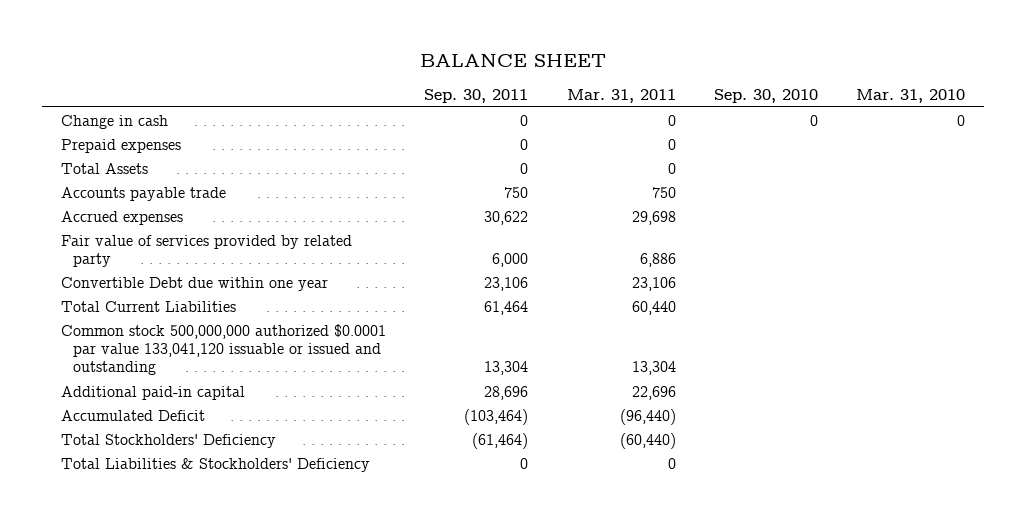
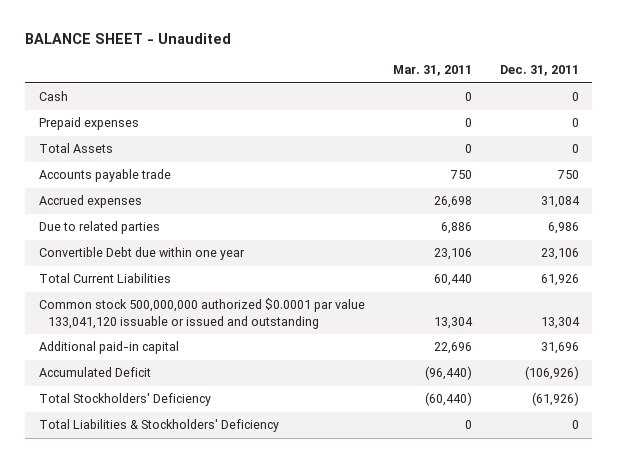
- BALANCE SHEET
+ BALANCE SHEET - Unaudited
- | Sep. 30, 2011 | Mar. 31, 2011 | Sep. 30, 2010 | Mar. 31, 2010
+ | Mar. 31, 2011 | Dec. 31, 2011
- Change in cash | 0 | 0 | 0 | 0
+ Cash | 0 | 0
- Accrued expenses | 30,622 | 29,698 | |
- Fair value of services provided by related party | 6,000 | 6,886 | |
+ Accrued expenses | 26,698 | 31,084
+ Due to related parties | 6,886 | 6,986

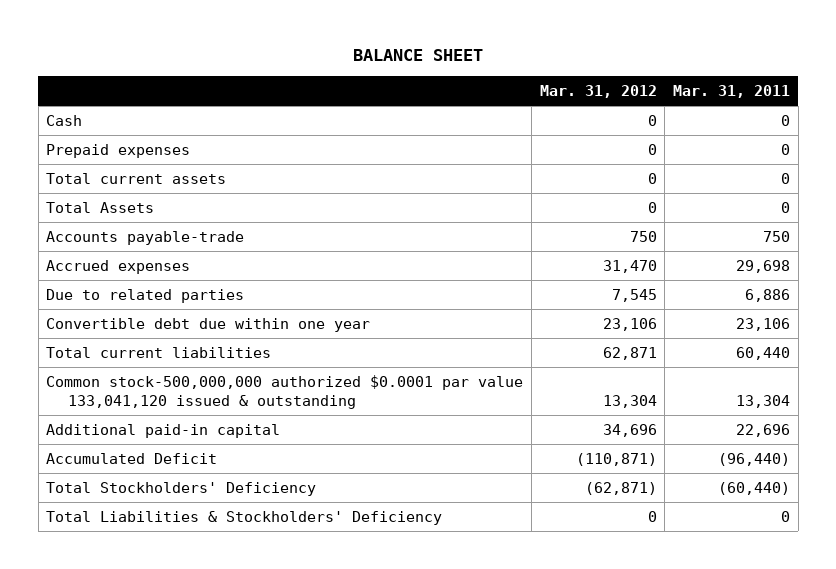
- BALANCE SHEET - Unaudited
+ BALANCE SHEET
- | Mar. 31, 2011 | Dec. 31, 2011
+ | Mar. 31, 2012 | Mar. 31, 2011
+ Total current assets | 0 | 0
- Accounts payable trade | 750 | 750
- Accrued expenses | 26,698 | 31,084
+ Accounts payable-trade | 750 | 750
+ Accrued expenses | 31,470 | 29,698
- Convertible Debt due within one year | 23,106 | 23,106
- Total Current Liabilities | 60,440 | 61,926
- Common stock 500,000,000 authorized $0.0001 par value 133,041,120 issuable or issued and outstanding | 13,304 | 13,304
+ Convertible debt due within one year | 23,106 | 23,106
+ Total current liabilities | 62,871 | 60,440
+ Common stock-500,000,000 authorized $0.0001 par value 133,041,120 issued & outstanding | 13,304 | 13,304

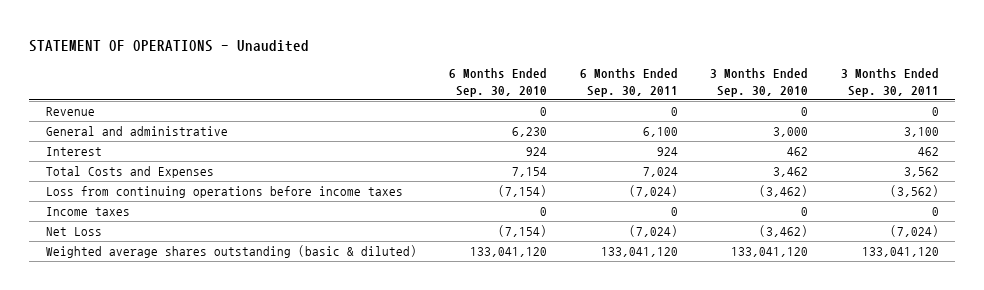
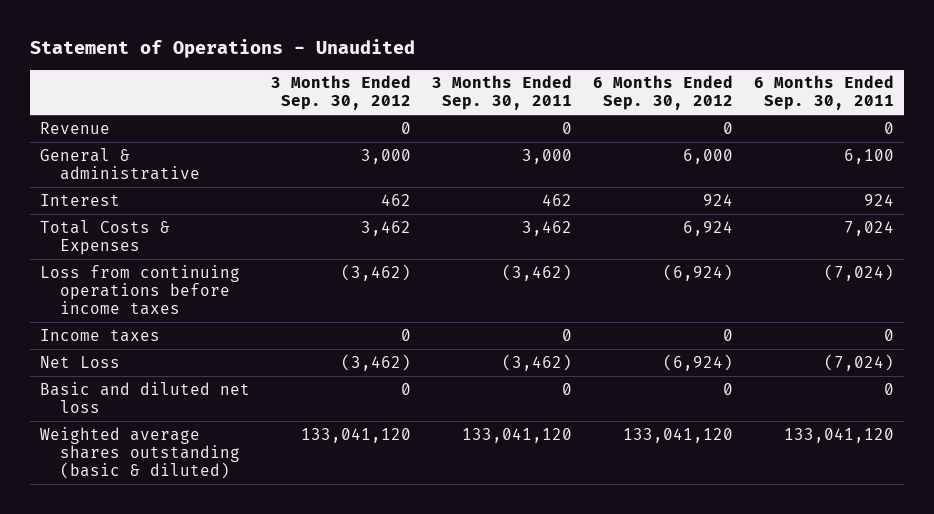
- STATEMENT OF OPERATIONS - Unaudited
+ Statement of Operations - Unaudited
- | 6 Months Ended Sep. 30, 2010 | 6 Months Ended Sep. 30, 2011 | 3 Months Ended Sep. 30, 2010 | 3 Months Ended Sep. 30, 2011
+ | 3 Months Ended Sep. 30, 2012 | 3 Months Ended Sep. 30, 2011 | 6 Months Ended Sep. 30, 2012 | 6 Months Ended Sep. 30, 2011
- General and administrative | 6,230 | 6,100 | 3,000 | 3,100
+ General & administrative | 3,000 | 3,000 | 6,000 | 6,100
- Total Costs and Expenses | 7,154 | 7,024 | 3,462 | 3,562
- Loss from continuing operations before income taxes | (7,154) | (7,024) | (3,462) | (3,562)
+ Total Costs & Expenses | 3,462 | 3,462 | 6,924 | 7,024
+ Loss from continuing operations before income taxes | (3,462) | (3,462) | (6,924) | (7,024)
- Net Loss | (7,154) | (7,024) | (3,462) | (7,024)
+ Net Loss | (3,462) | (3,462) | (6,924) | (7,024)
+ Basic and diluted net loss | 0 | 0 | 0 | 0

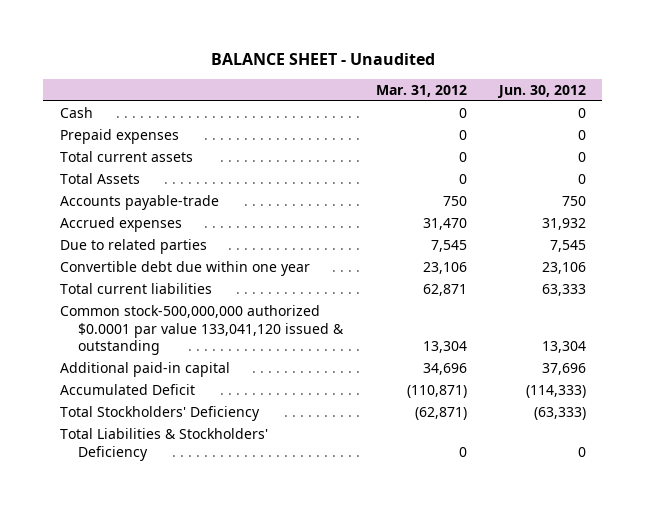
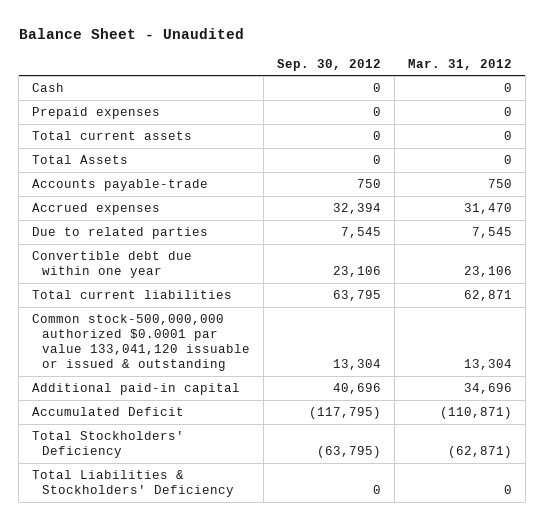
- BALANCE SHEET - Unaudited
+ Balance Sheet - Unaudited
- | Mar. 31, 2012 | Jun. 30, 2012
+ | Sep. 30, 2012 | Mar. 31, 2012
- Common stock-500,000,000 authorized $0.0001 par value 133,041,120 issued & outstanding | 13,304 | 13,304
+ Common stock-500,000,000 authorized $0.0001 par value 133,041,120 issuable or issued & outstanding | 13,304 | 13,304

